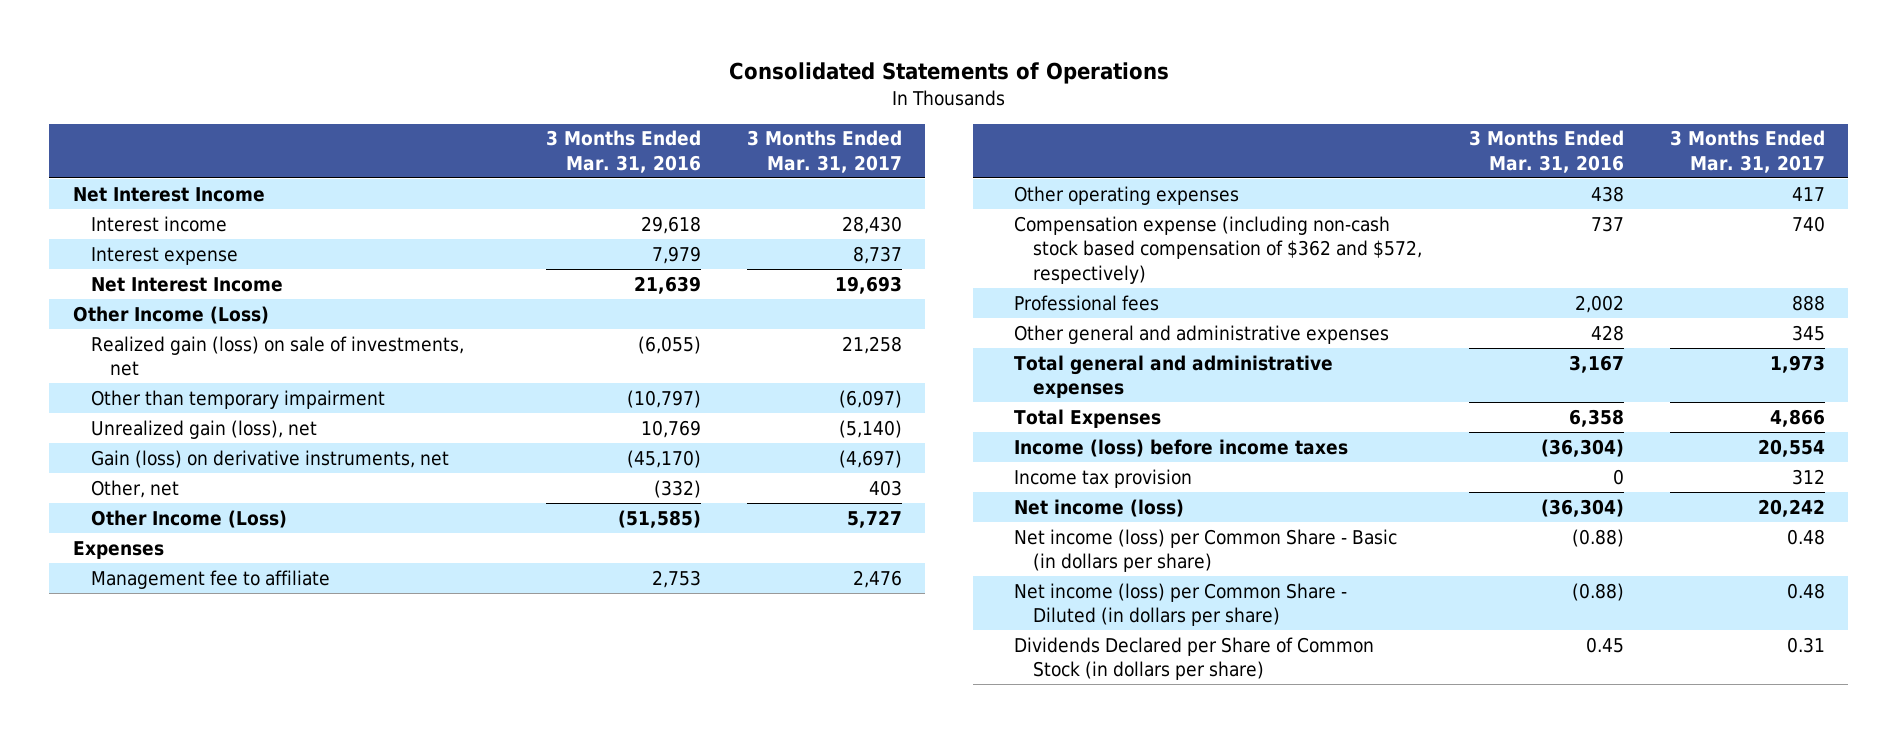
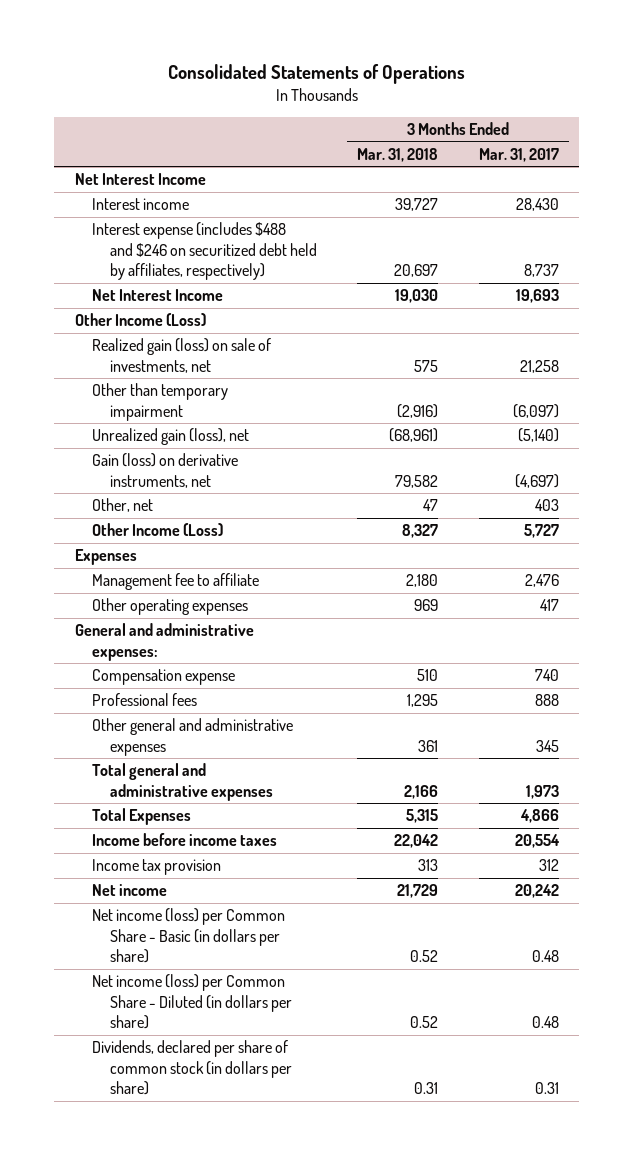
- | 3 Months Ended Mar. 31, 2016 | 3 Months Ended Mar. 31, 2017
+ | 3 Months Ended Mar. 31, 2018 | 3 Months Ended Mar. 31, 2017
- Interest expense | 7,979 | 8,737
+ Interest expense (includes $488 and $246 on securitized debt held by affiliates, respectively) | 20,697 | 8,737
- Compensation expense (including non-cash stock based compensation of $362 and $572, respectively) | 737 | 740
+ General and administrative expenses:
+ Compensation expense | 510 | 740
- Income (loss) before income taxes | (36,304) | 20,554
+ Income before income taxes | 22,042 | 20,554
- Net income (loss) | (36,304) | 20,242
+ Net income | 21,729 | 20,242
- Dividends Declared per Share of Common Stock (in dollars per share) | 0.45 | 0.31
+ Dividends, declared per share of common stock (in dollars per share) | 0.31 | 0.31

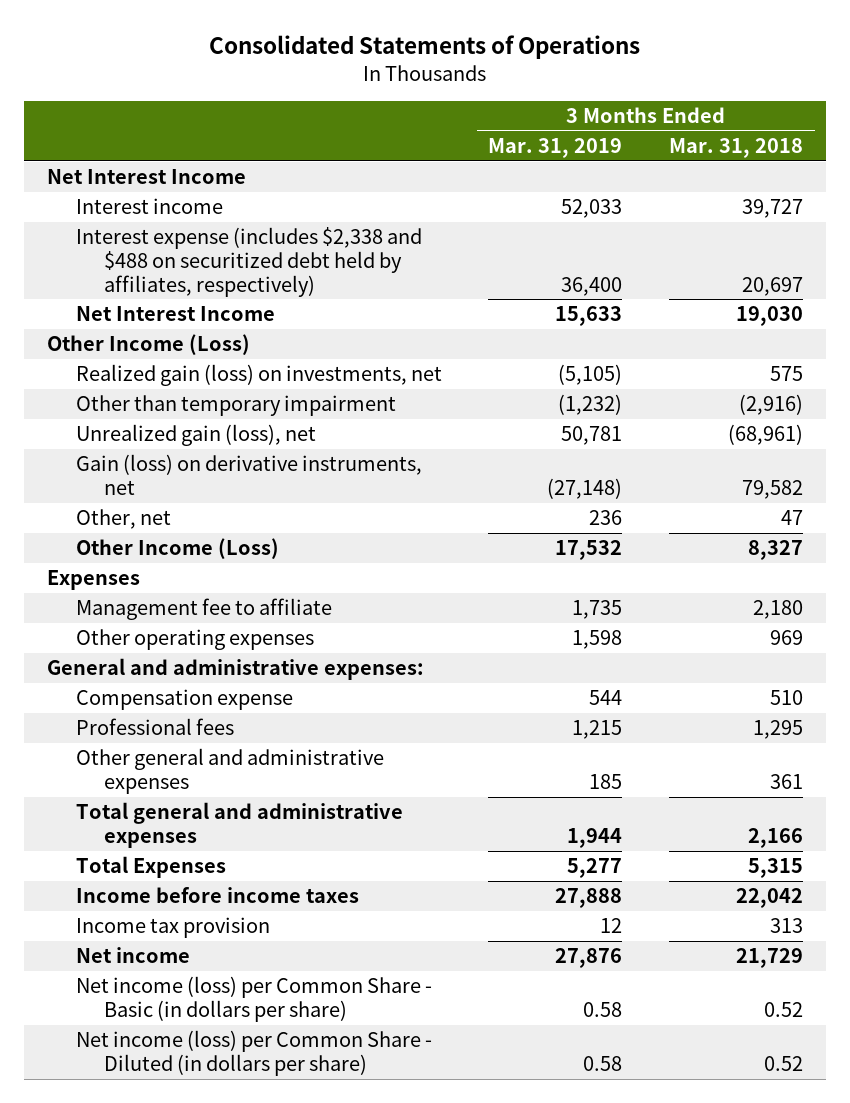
- | 3 Months Ended Mar. 31, 2018 | 3 Months Ended Mar. 31, 2017
+ | 3 Months Ended Mar. 31, 2019 | 3 Months Ended Mar. 31, 2018
- Interest expense (includes $488 and $246 on securitized debt held by affiliates, respectively) | 20,697 | 8,737
+ Interest expense (includes $2,338 and $488 on securitized debt held by affiliates, respectively) | 36,400 | 20,697
- Realized gain (loss) on sale of investments, net | 575 | 21,258
+ Realized gain (loss) on investments, net | (5,105) | 575
- Dividends, declared per share of common stock (in dollars per share) | 0.31 | 0.31

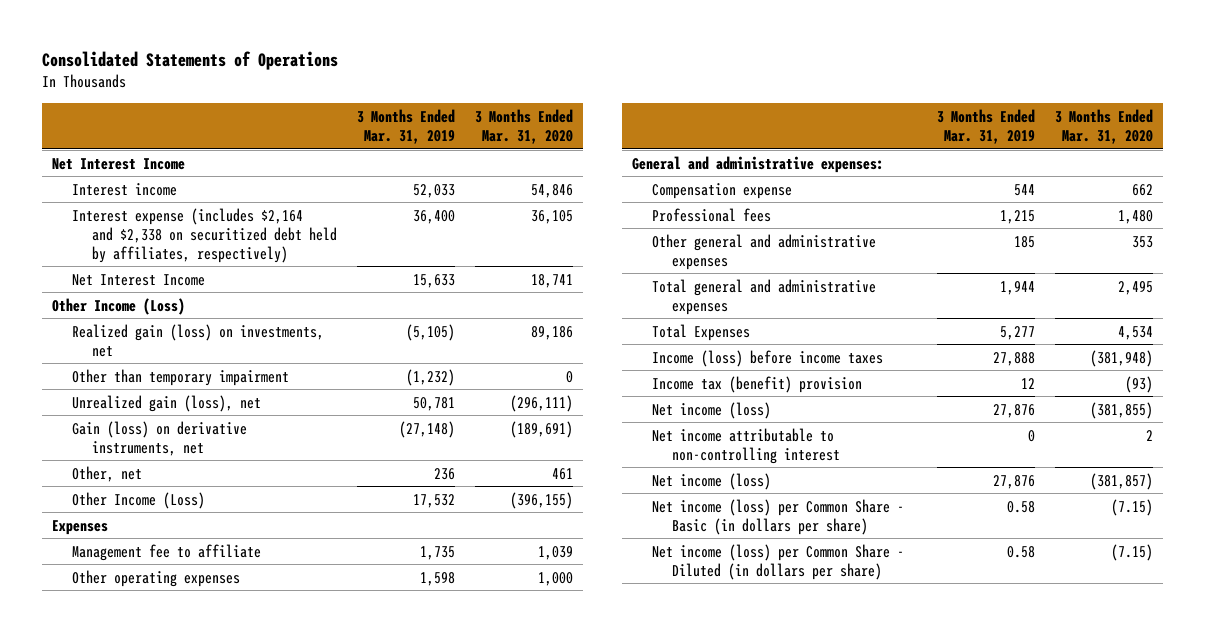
- | 3 Months Ended Mar. 31, 2019 | 3 Months Ended Mar. 31, 2018
+ | 3 Months Ended Mar. 31, 2019 | 3 Months Ended Mar. 31, 2020
- Interest expense (includes $2,338 and $488 on securitized debt held by affiliates, respectively) | 36,400 | 20,697
+ Interest expense (includes $2,164 and $2,338 on securitized debt held by affiliates, respectively) | 36,400 | 36,105
- Income before income taxes | 27,888 | 22,042
- Income tax provision | 12 | 313
- Net income | 27,876 | 21,729
+ Income (loss) before income taxes | 27,888 | (381,948)
+ Income tax (benefit) provision | 12 | (93)
+ Net income (loss) | 27,876 | (381,855)
+ Net income attributable to non-controlling interest | 0 | 2
+ Net income (loss) | 27,876 | (381,857)

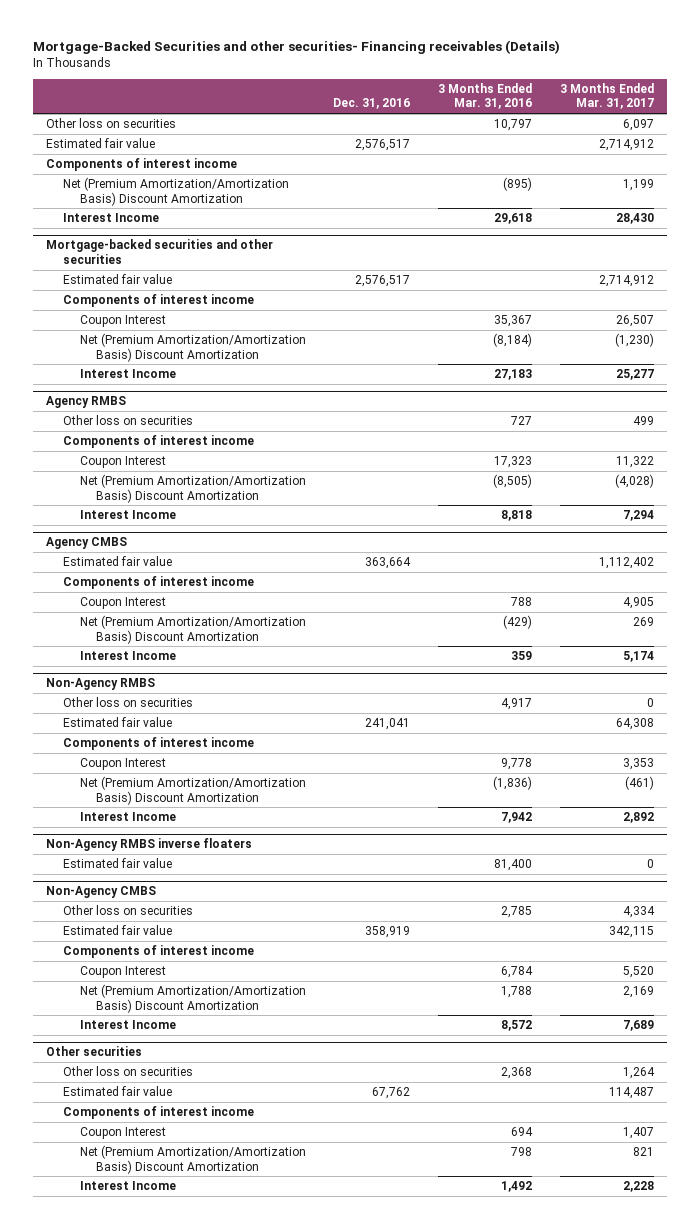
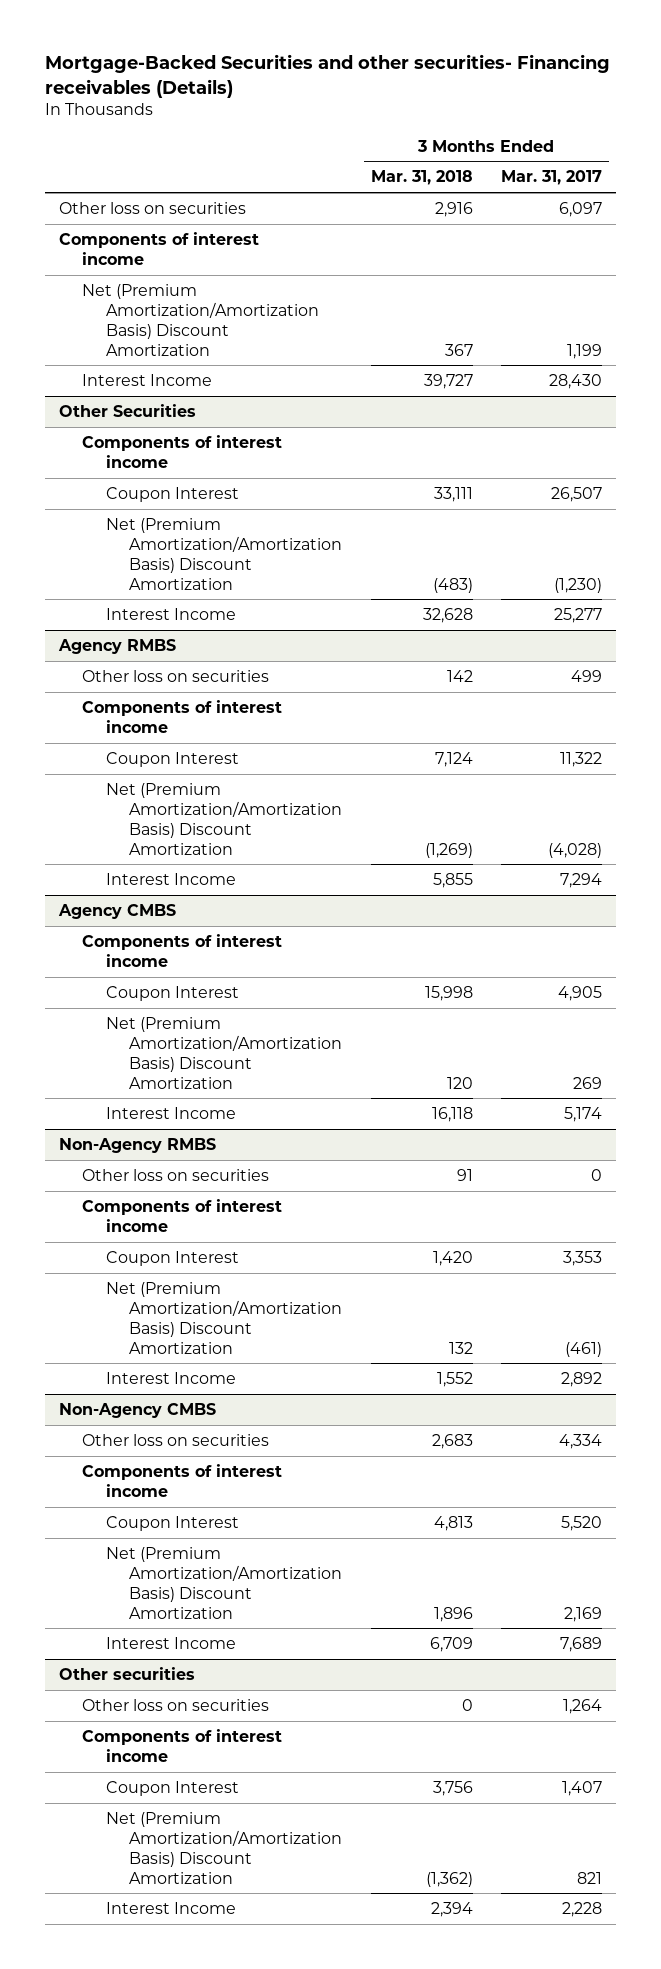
- | Dec. 31, 2016 | 3 Months Ended Mar. 31, 2016 | 3 Months Ended Mar. 31, 2017
+ | 3 Months Ended Mar. 31, 2018 | 3 Months Ended Mar. 31, 2017
- Estimated fair value | 2,576,517 | | 2,714,912
- Mortgage-backed securities and other securities
- Estimated fair value | 2,576,517 | | 2,714,912
+ Other Securities
@ Agency CMBS
- Estimated fair value | 363,664 | | 1,112,402
@ Non-Agency RMBS
- Estimated fair value | 241,041 | | 64,308
- Non-Agency RMBS inverse floaters
- Estimated fair value | | 81,400 | 0
@ Non-Agency CMBS
- Estimated fair value | 358,919 | | 342,115
@ Other securities
- Estimated fair value | 67,762 | | 114,487

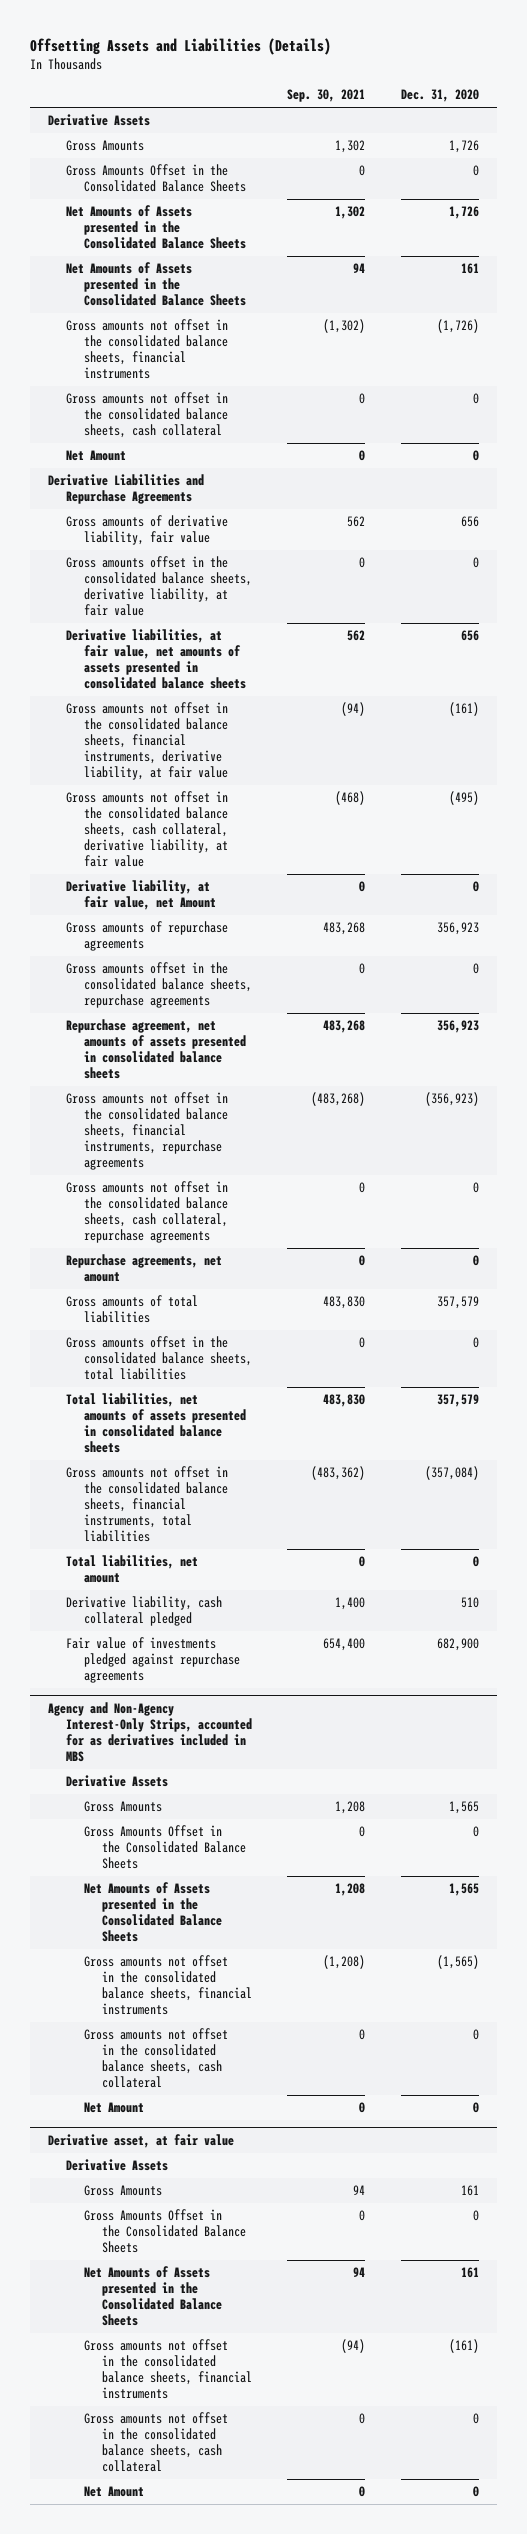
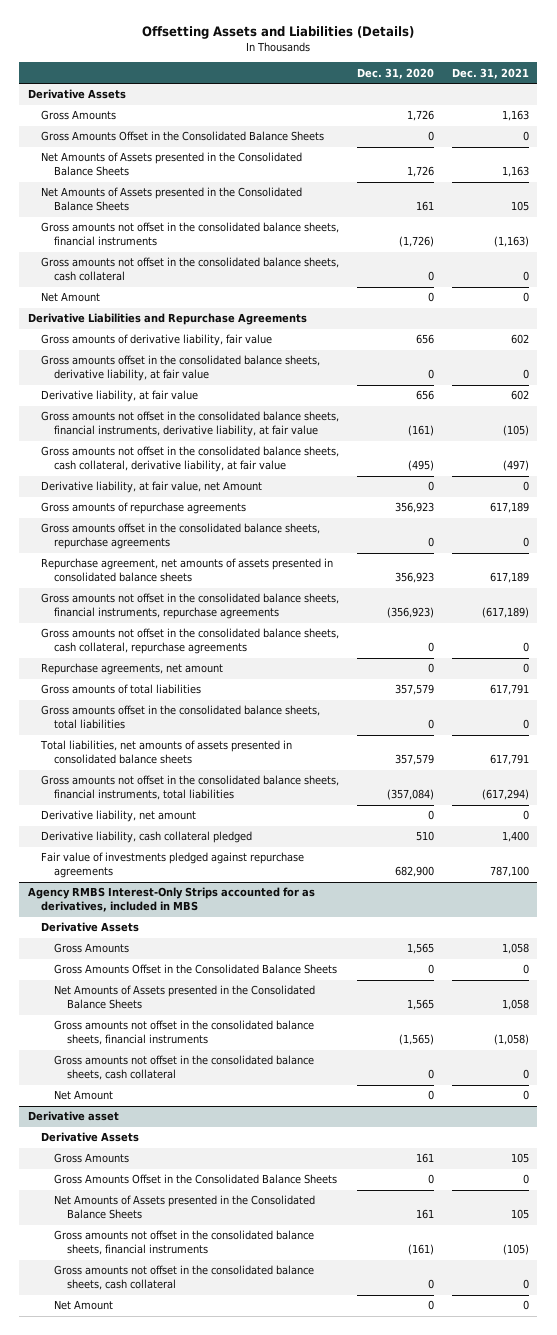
- | Sep. 30, 2021 | Dec. 31, 2020
+ | Dec. 31, 2020 | Dec. 31, 2021
- Derivative liabilities, at fair value, net amounts of assets presented in consolidated balance sheets | 562 | 656
+ Derivative liability, at fair value | 656 | 602
- Total liabilities, net amount | 0 | 0
+ Derivative liability, net amount | 0 | 0
- Agency and Non-Agency Interest-Only Strips, accounted for as derivatives included in MBS
+ Agency RMBS Interest-Only Strips accounted for as derivatives, included in MBS
- Derivative asset, at fair value
+ Derivative asset

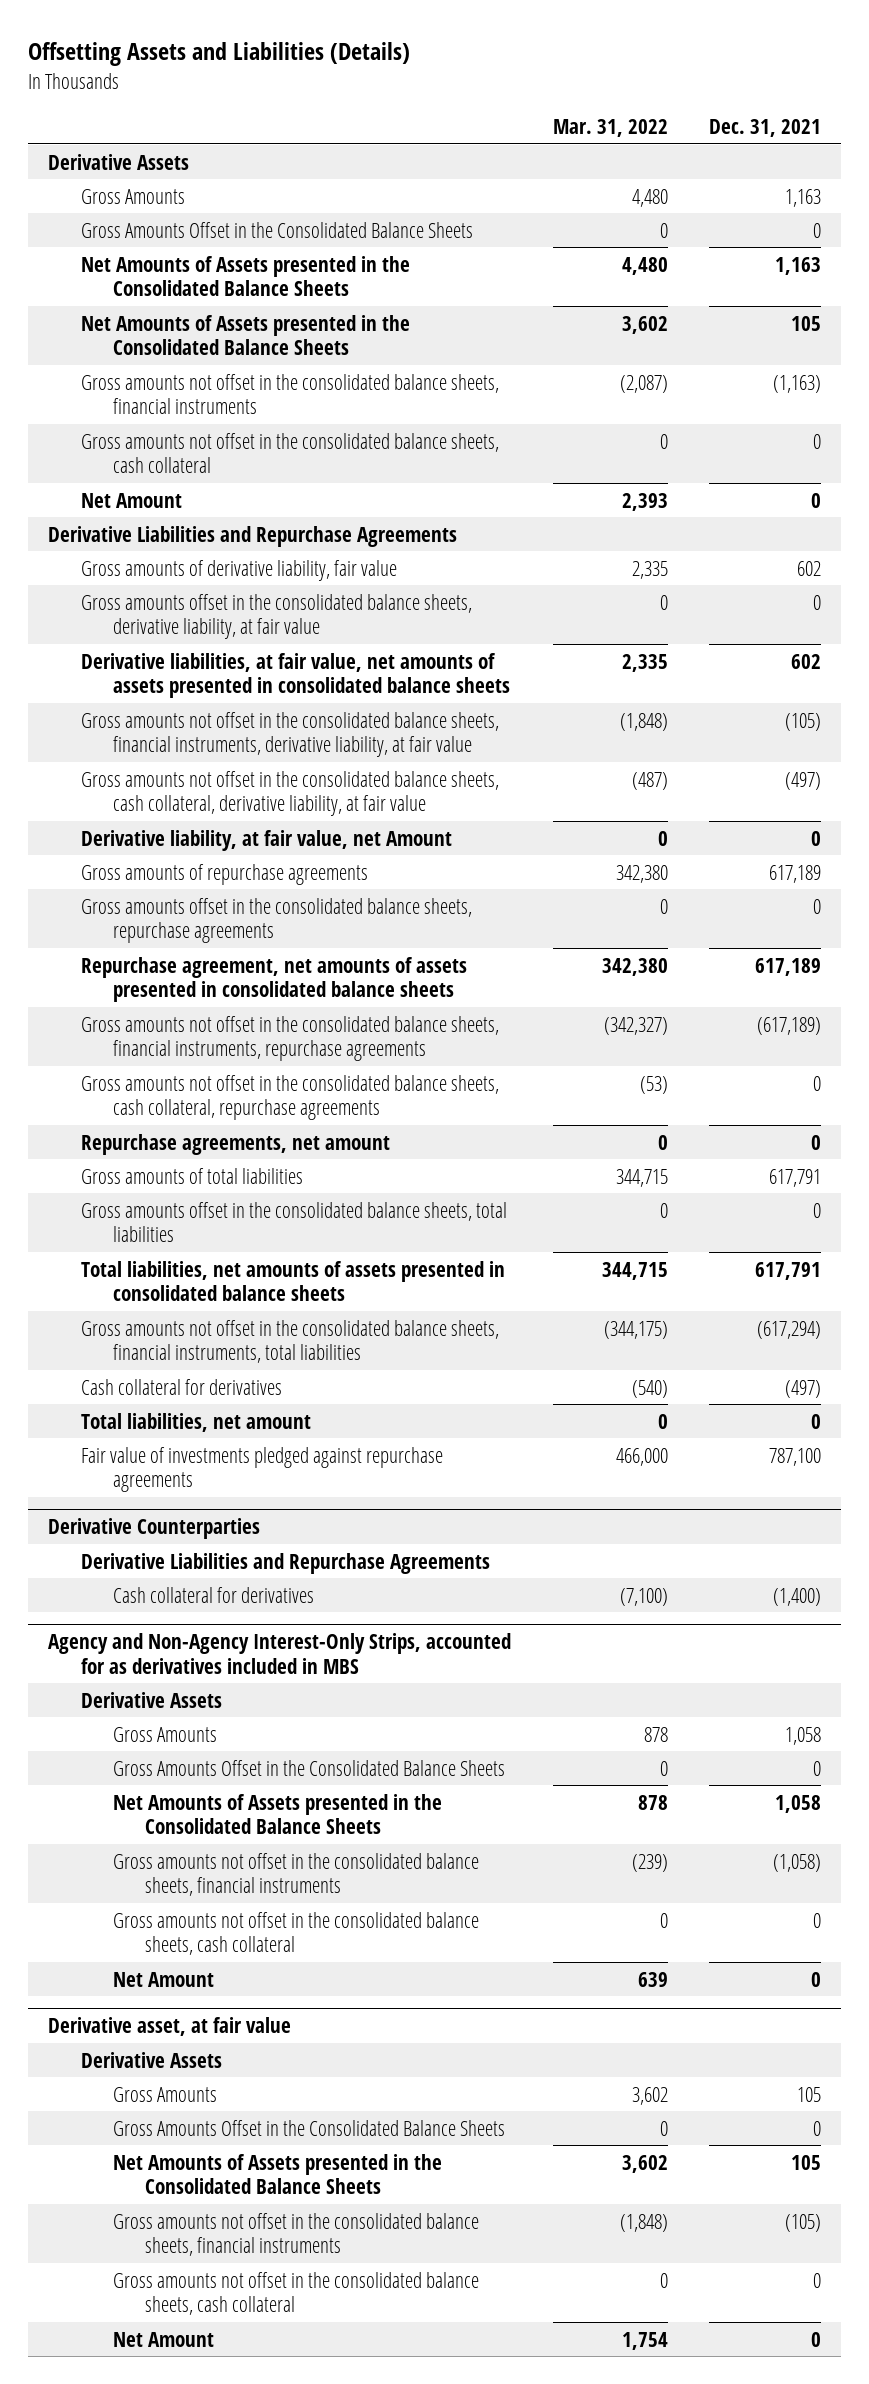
- | Dec. 31, 2020 | Dec. 31, 2021
+ | Mar. 31, 2022 | Dec. 31, 2021
- Derivative liability, at fair value | 656 | 602
+ Derivative liabilities, at fair value, net amounts of assets presented in consolidated balance sheets | 2,335 | 602
- Derivative liability, net amount | 0 | 0
- Derivative liability, cash collateral pledged | 510 | 1,400
+ Cash collateral for derivatives | (540) | (497)
+ Total liabilities, net amount | 0 | 0
- Agency RMBS Interest-Only Strips accounted for as derivatives, included in MBS
+ Derivative Counterparties
+ Derivative Liabilities and Repurchase Agreements
+ Cash collateral for derivatives | (7,100) | (1,400)
+ Agency and Non-Agency Interest-Only Strips, accounted for as derivatives included in MBS
- Derivative asset
+ Derivative asset, at fair value

